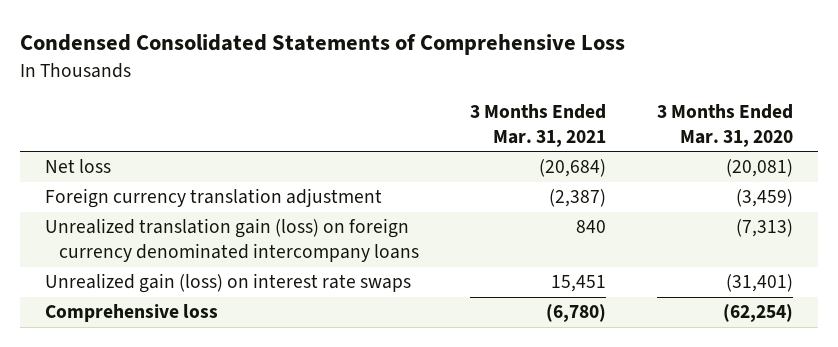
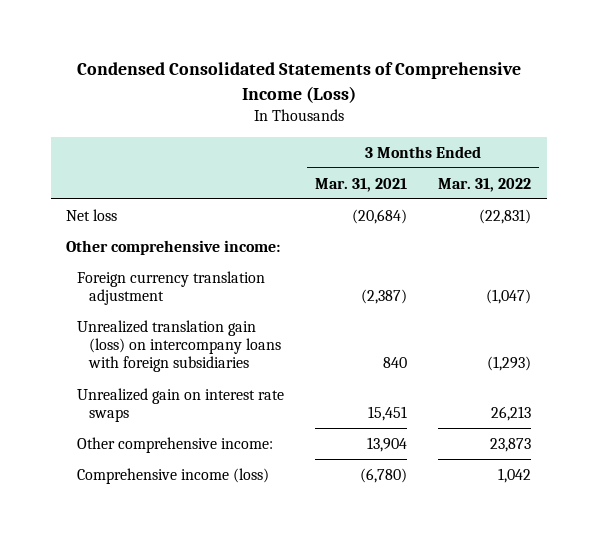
- Condensed Consolidated Statements of Comprehensive Loss
+ Condensed Consolidated Statements of Comprehensive Income (Loss)
- | 3 Months Ended Mar. 31, 2021 | 3 Months Ended Mar. 31, 2020
+ | 3 Months Ended Mar. 31, 2021 | 3 Months Ended Mar. 31, 2022
+ Other comprehensive income:
- Unrealized translation gain (loss) on foreign currency denominated intercompany loans | 840 | (7,313)
- Unrealized gain (loss) on interest rate swaps | 15,451 | (31,401)
- Comprehensive loss | (6,780) | (62,254)
+ Unrealized translation gain (loss) on intercompany loans with foreign subsidiaries | 840 | (1,293)
+ Unrealized gain on interest rate swaps | 15,451 | 26,213
+ Other comprehensive income: | 13,904 | 23,873
+ Comprehensive income (loss) | (6,780) | 1,042

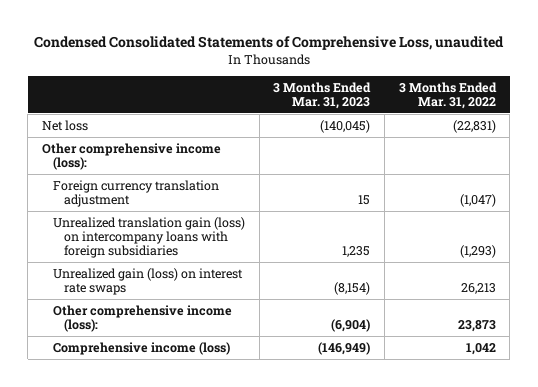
- Condensed Consolidated Statements of Comprehensive Income (Loss)
+ Condensed Consolidated Statements of Comprehensive Loss, unaudited
- | 3 Months Ended Mar. 31, 2021 | 3 Months Ended Mar. 31, 2022
+ | 3 Months Ended Mar. 31, 2023 | 3 Months Ended Mar. 31, 2022
- Other comprehensive income:
+ Other comprehensive income (loss):
- Unrealized gain on interest rate swaps | 15,451 | 26,213
- Other comprehensive income: | 13,904 | 23,873
+ Unrealized gain (loss) on interest rate swaps | (8,154) | 26,213
+ Other comprehensive income (loss): | (6,904) | 23,873

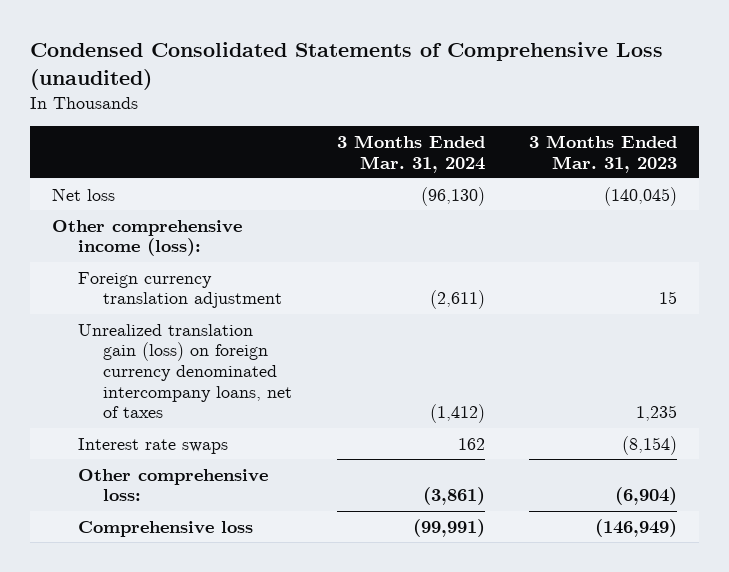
- Condensed Consolidated Statements of Comprehensive Loss, unaudited
+ Condensed Consolidated Statements of Comprehensive Loss (unaudited)
- | 3 Months Ended Mar. 31, 2023 | 3 Months Ended Mar. 31, 2022
+ | 3 Months Ended Mar. 31, 2024 | 3 Months Ended Mar. 31, 2023
- Unrealized translation gain (loss) on intercompany loans with foreign subsidiaries | 1,235 | (1,293)
- Unrealized gain (loss) on interest rate swaps | (8,154) | 26,213
- Other comprehensive income (loss): | (6,904) | 23,873
- Comprehensive income (loss) | (146,949) | 1,042
+ Unrealized translation gain (loss) on foreign currency denominated intercompany loans, net of taxes | (1,412) | 1,235
+ Interest rate swaps | 162 | (8,154)
+ Other comprehensive loss: | (3,861) | (6,904)
+ Comprehensive loss | (99,991) | (146,949)

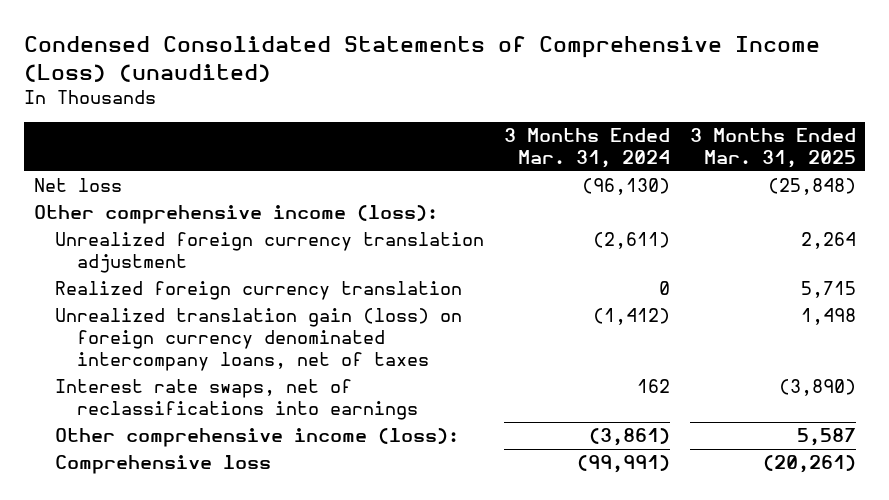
- Condensed Consolidated Statements of Comprehensive Loss (unaudited)
+ Condensed Consolidated Statements of Comprehensive Income (Loss) (unaudited)
- | 3 Months Ended Mar. 31, 2024 | 3 Months Ended Mar. 31, 2023
+ | 3 Months Ended Mar. 31, 2024 | 3 Months Ended Mar. 31, 2025
- Foreign currency translation adjustment | (2,611) | 15
+ Unrealized foreign currency translation adjustment | (2,611) | 2,264
+ Realized foreign currency translation | 0 | 5,715
- Interest rate swaps | 162 | (8,154)
- Other comprehensive loss: | (3,861) | (6,904)
+ Interest rate swaps, net of reclassifications into earnings | 162 | (3,890)
+ Other comprehensive income (loss): | (3,861) | 5,587

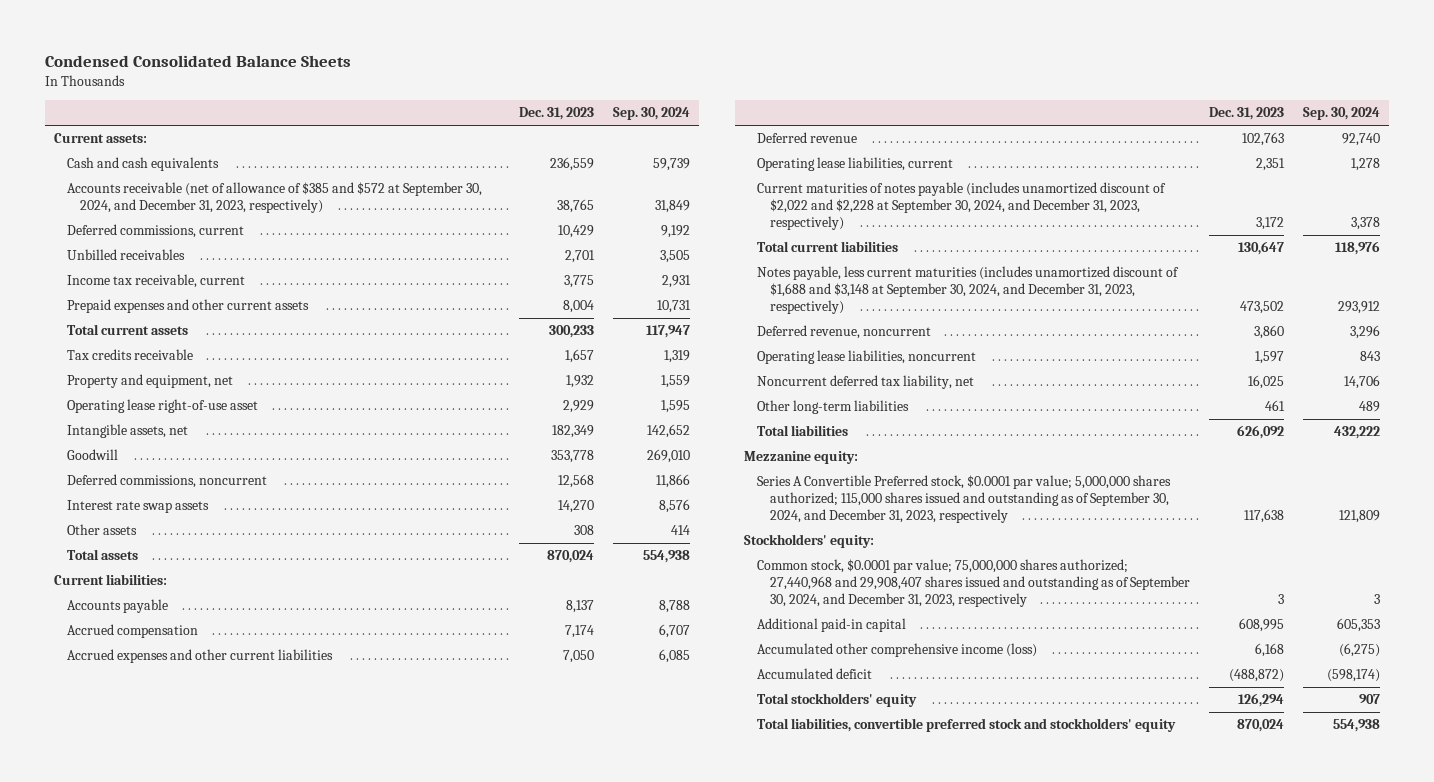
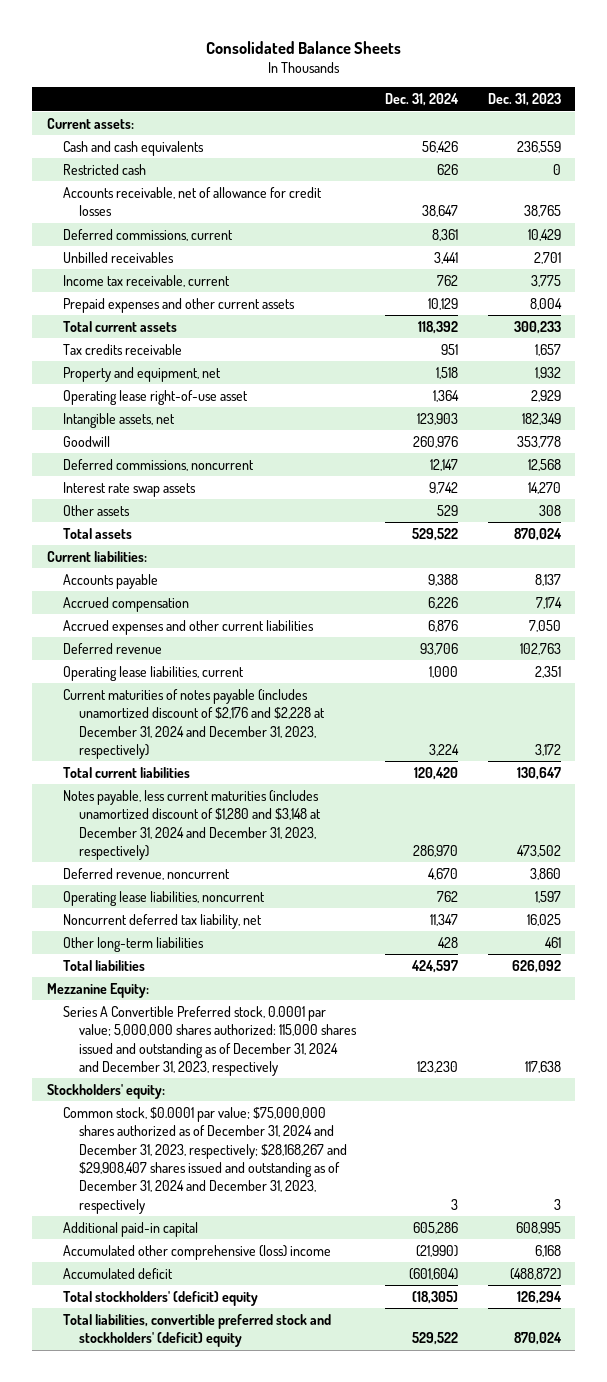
- Condensed Consolidated Balance Sheets
+ Consolidated Balance Sheets
- | Dec. 31, 2023 | Sep. 30, 2024
+ | Dec. 31, 2024 | Dec. 31, 2023
- Accounts receivable (net of allowance of $385 and $572 at September 30, 2024, and December 31, 2023, respectively) | 38,765 | 31,849
+ Restricted cash | 626 | 0
+ Accounts receivable, net of allowance for credit losses | 38,647 | 38,765
- Current maturities of notes payable (includes unamortized discount of $2,022 and $2,228 at September 30, 2024, and December 31, 2023, respectively) | 3,172 | 3,378
+ Current maturities of notes payable (includes unamortized discount of $2,176 and $2,228 at December 31, 2024 and December 31, 2023, respectively) | 3,224 | 3,172
- Notes payable, less current maturities (includes unamortized discount of $1,688 and $3,148 at September 30, 2024, and December 31, 2023, respectively) | 473,502 | 293,912
+ Notes payable, less current maturities (includes unamortized discount of $1,280 and $3,148 at December 31, 2024 and December 31, 2023, respectively) | 286,970 | 473,502
- Mezzanine equity:
- Series A Convertible Preferred stock, $0.0001 par value; 5,000,000 shares authorized; 115,000 shares issued and outstanding as of September 30, 2024, and December 31, 2023, respectively | 117,638 | 121,809
+ Mezzanine Equity:
+ Series A Convertible Preferred stock, 0.0001 par value; 5,000,000 shares authorized: 115,000 shares issued and outstanding as of December 31, 2024 and December 31, 2023, respectively | 123,230 | 117,638
- Common stock, $0.0001 par value; 75,000,000 shares authorized; 27,440,968 and 29,908,407 shares issued and outstanding as of September 30, 2024, and December 31, 2023, respectively | 3 | 3
+ Common stock, $0.0001 par value; $75,000,000 shares authorized as of December 31, 2024 and December 31, 2023, respectively; $28,168,267 and $29,908,407 shares issued and outstanding as of December 31, 2024 and December 31, 2023, respectively | 3 | 3
- Accumulated other comprehensive income (loss) | 6,168 | (6,275)
+ Accumulated other comprehensive (loss) income | (21,990) | 6,168
- Total stockholders' equity | 126,294 | 907
- Total liabilities, convertible preferred stock and stockholders' equity | 870,024 | 554,938
+ Total stockholders' (deficit) equity | (18,305) | 126,294
+ Total liabilities, convertible preferred stock and stockholders' (deficit) equity | 529,522 | 870,024

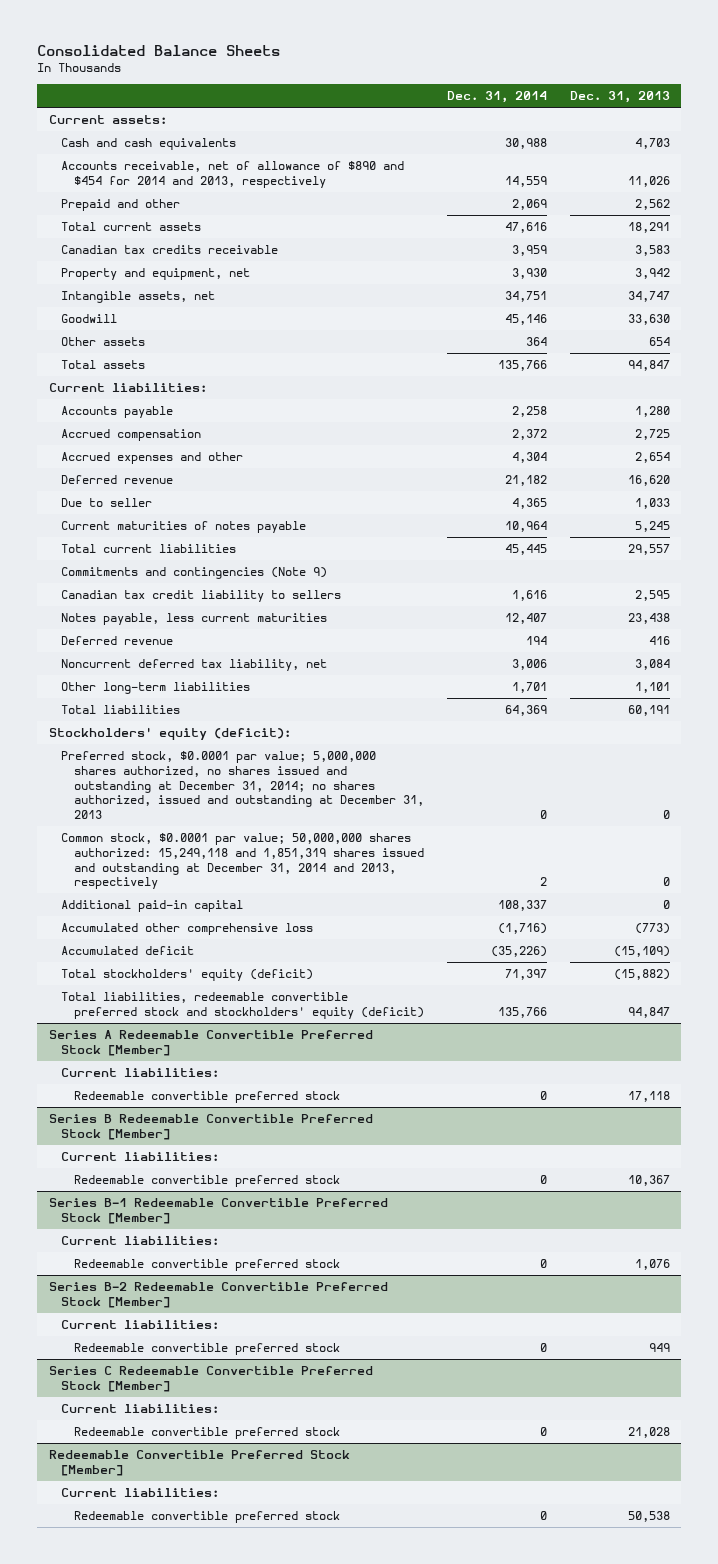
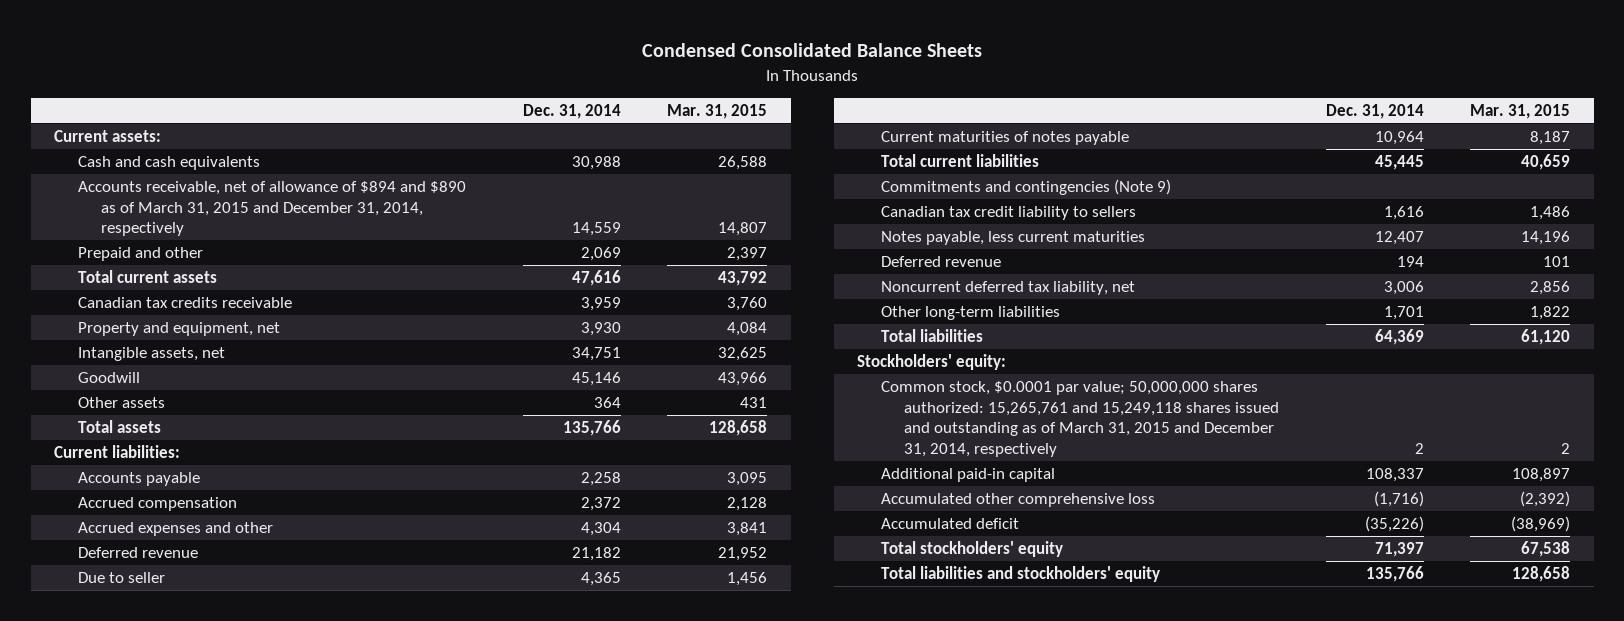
- Consolidated Balance Sheets
+ Condensed Consolidated Balance Sheets
- | Dec. 31, 2014 | Dec. 31, 2013
+ | Dec. 31, 2014 | Mar. 31, 2015
- Accounts receivable, net of allowance of $890 and $454 for 2014 and 2013, respectively | 14,559 | 11,026
+ Accounts receivable, net of allowance of $894 and $890 as of March 31, 2015 and December 31, 2014, respectively | 14,559 | 14,807
- Stockholders' equity (deficit):
- Preferred stock, $0.0001 par value; 5,000,000 shares authorized, no shares issued and outstanding at December 31, 2014; no shares authorized, issued and outstanding at December 31, 2013 | 0 | 0
- Common stock, $0.0001 par value; 50,000,000 shares authorized: 15,249,118 and 1,851,319 shares issued and outstanding at December 31, 2014 and 2013, respectively | 2 | 0
+ Stockholders' equity:
+ Common stock, $0.0001 par value; 50,000,000 shares authorized: 15,265,761 and 15,249,118 shares issued and outstanding as of March 31, 2015 and December 31, 2014, respectively | 2 | 2
- Total stockholders' equity (deficit) | 71,397 | (15,882)
- Total liabilities, redeemable convertible preferred stock and stockholders' equity (deficit) | 135,766 | 94,847
- Series A Redeemable Convertible Preferred Stock [Member]
- Current liabilities:
- Redeemable convertible preferred stock | 0 | 17,118
- Series B Redeemable Convertible Preferred Stock [Member]
- Current liabilities:
- Redeemable convertible preferred stock | 0 | 10,367
- Series B-1 Redeemable Convertible Preferred Stock [Member]
- Current liabilities:
- Redeemable convertible preferred stock | 0 | 1,076
- Series B-2 Redeemable Convertible Preferred Stock [Member]
- Current liabilities:
- Redeemable convertible preferred stock | 0 | 949
- Series C Redeemable Convertible Preferred Stock [Member]
- Current liabilities:
- Redeemable convertible preferred stock | 0 | 21,028
- Redeemable Convertible Preferred Stock [Member]
- Current liabilities:
- Redeemable convertible preferred stock | 0 | 50,538
+ Total stockholders' equity | 71,397 | 67,538
+ Total liabilities and stockholders' equity | 135,766 | 128,658

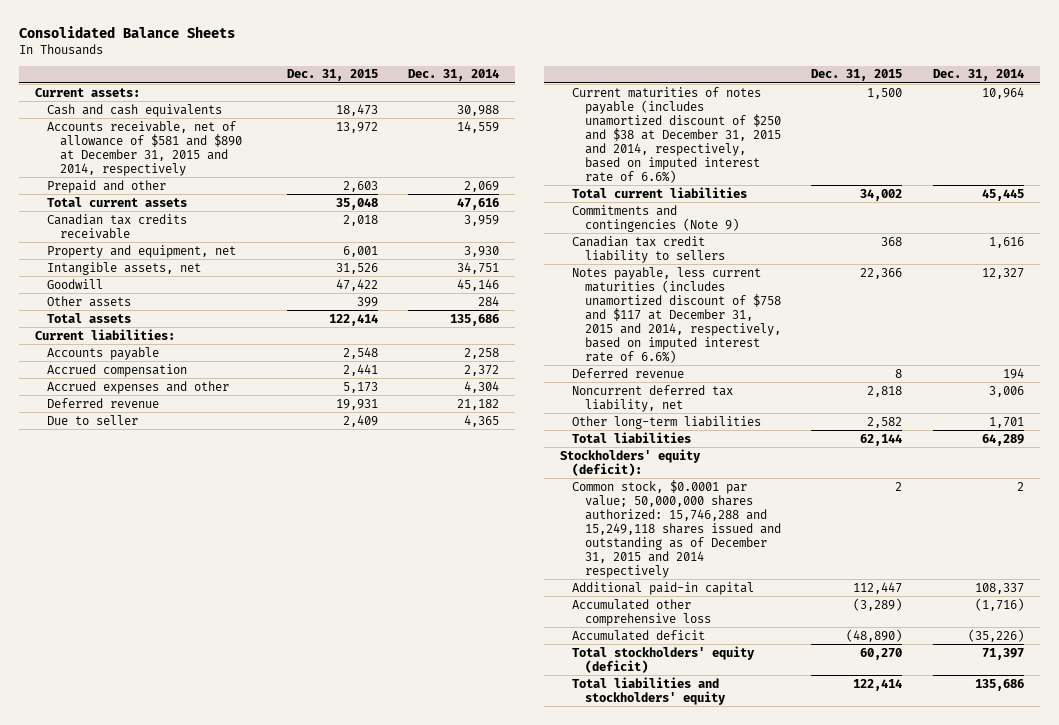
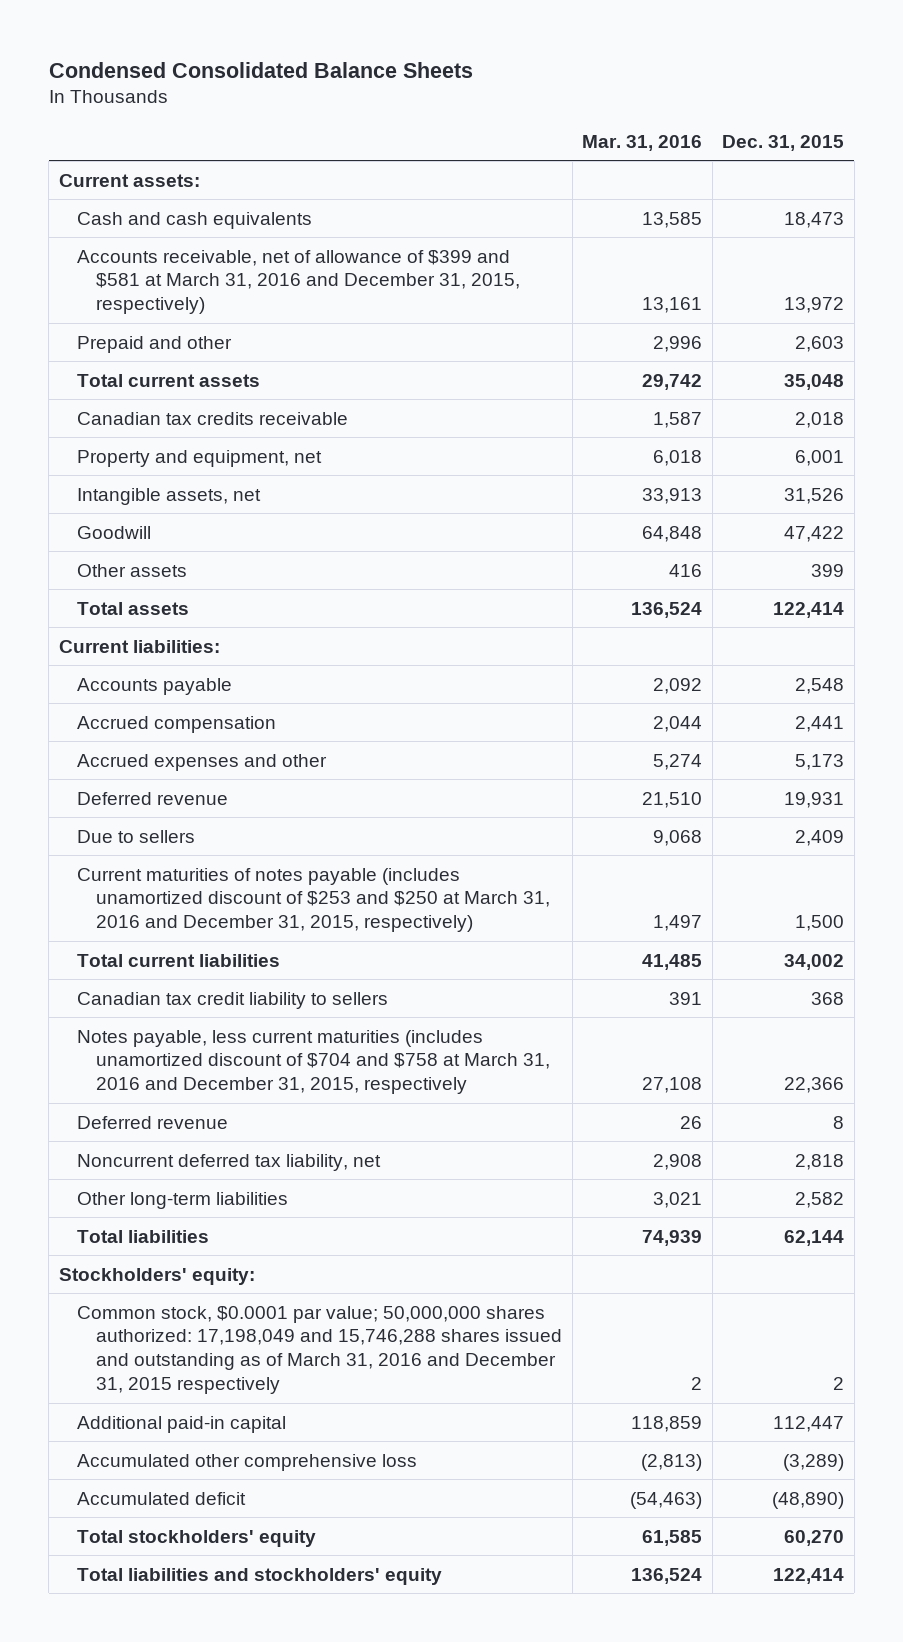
- Consolidated Balance Sheets
+ Condensed Consolidated Balance Sheets
- | Dec. 31, 2015 | Dec. 31, 2014
+ | Mar. 31, 2016 | Dec. 31, 2015
- Accounts receivable, net of allowance of $581 and $890 at December 31, 2015 and 2014, respectively | 13,972 | 14,559
+ Accounts receivable, net of allowance of $399 and $581 at March 31, 2016 and December 31, 2015, respectively) | 13,161 | 13,972
- Due to seller | 2,409 | 4,365
- Current maturities of notes payable (includes unamortized discount of $250 and $38 at December 31, 2015 and 2014, respectively, based on imputed interest rate of 6.6%) | 1,500 | 10,964
+ Due to sellers | 9,068 | 2,409
+ Current maturities of notes payable (includes unamortized discount of $253 and $250 at March 31, 2016 and December 31, 2015, respectively) | 1,497 | 1,500
- Commitments and contingencies (Note 9)
- Notes payable, less current maturities (includes unamortized discount of $758 and $117 at December 31, 2015 and 2014, respectively, based on imputed interest rate of 6.6%) | 22,366 | 12,327
+ Notes payable, less current maturities (includes unamortized discount of $704 and $758 at March 31, 2016 and December 31, 2015, respectively | 27,108 | 22,366
- Stockholders' equity (deficit):
- Common stock, $0.0001 par value; 50,000,000 shares authorized: 15,746,288 and 15,249,118 shares issued and outstanding as of December 31, 2015 and 2014 respectively | 2 | 2
+ Stockholders' equity:
+ Common stock, $0.0001 par value; 50,000,000 shares authorized: 17,198,049 and 15,746,288 shares issued and outstanding as of March 31, 2016 and December 31, 2015 respectively | 2 | 2
- Total stockholders' equity (deficit) | 60,270 | 71,397
+ Total stockholders' equity | 61,585 | 60,270

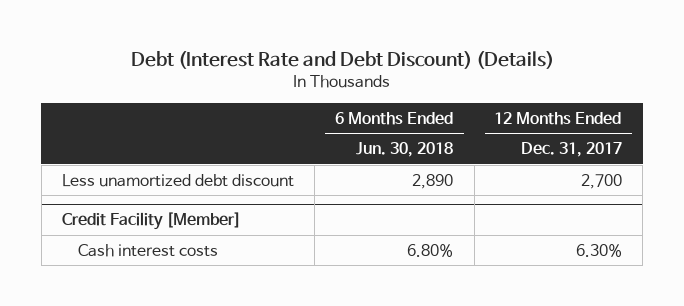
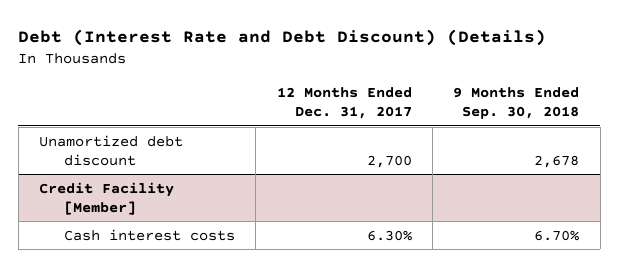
- | 6 Months Ended Jun. 30, 2018 | 12 Months Ended Dec. 31, 2017
+ | 12 Months Ended Dec. 31, 2017 | 9 Months Ended Sep. 30, 2018
- Less unamortized debt discount | 2,890 | 2,700
+ Unamortized debt discount | 2,700 | 2,678

